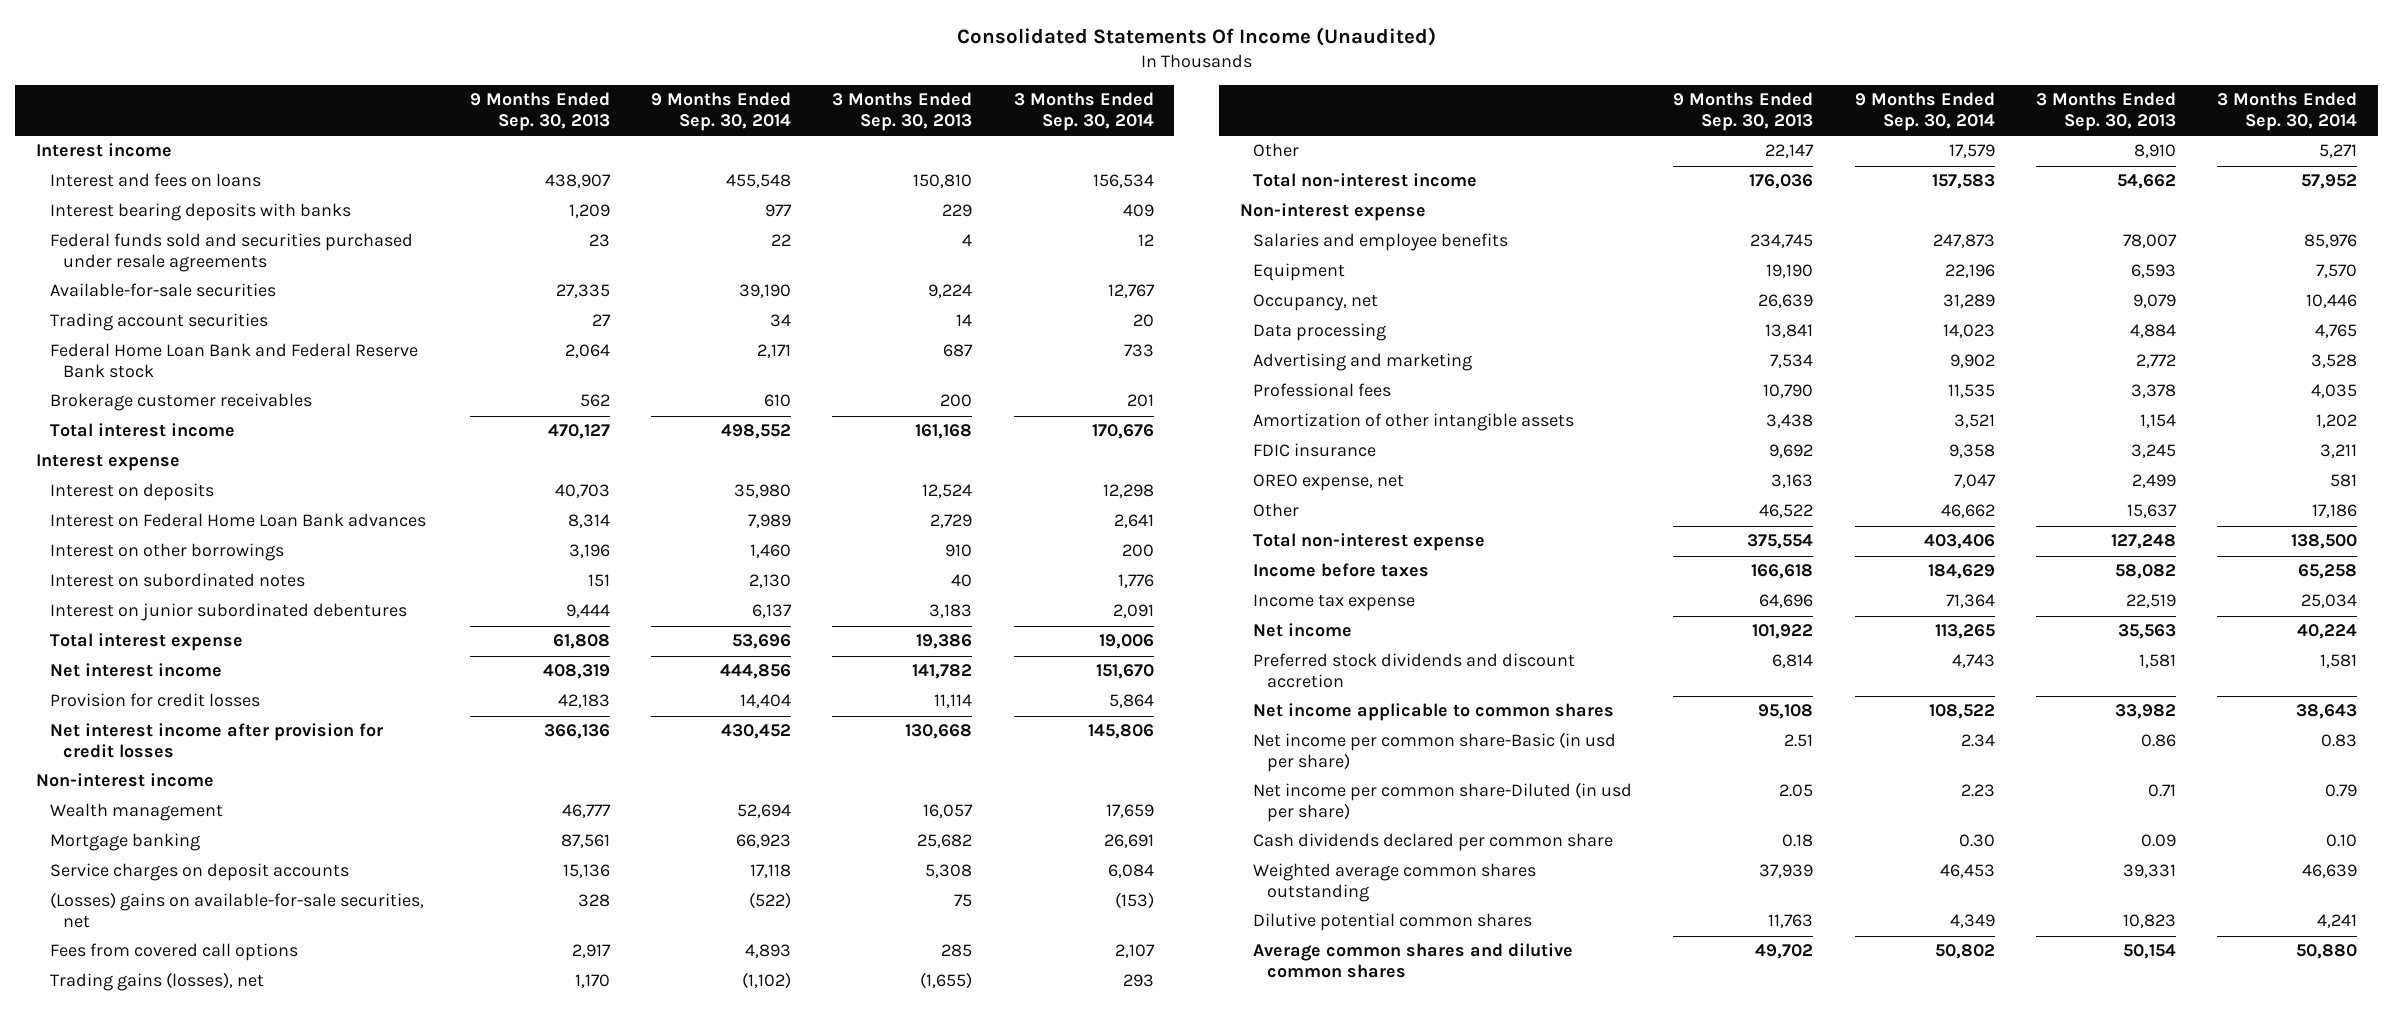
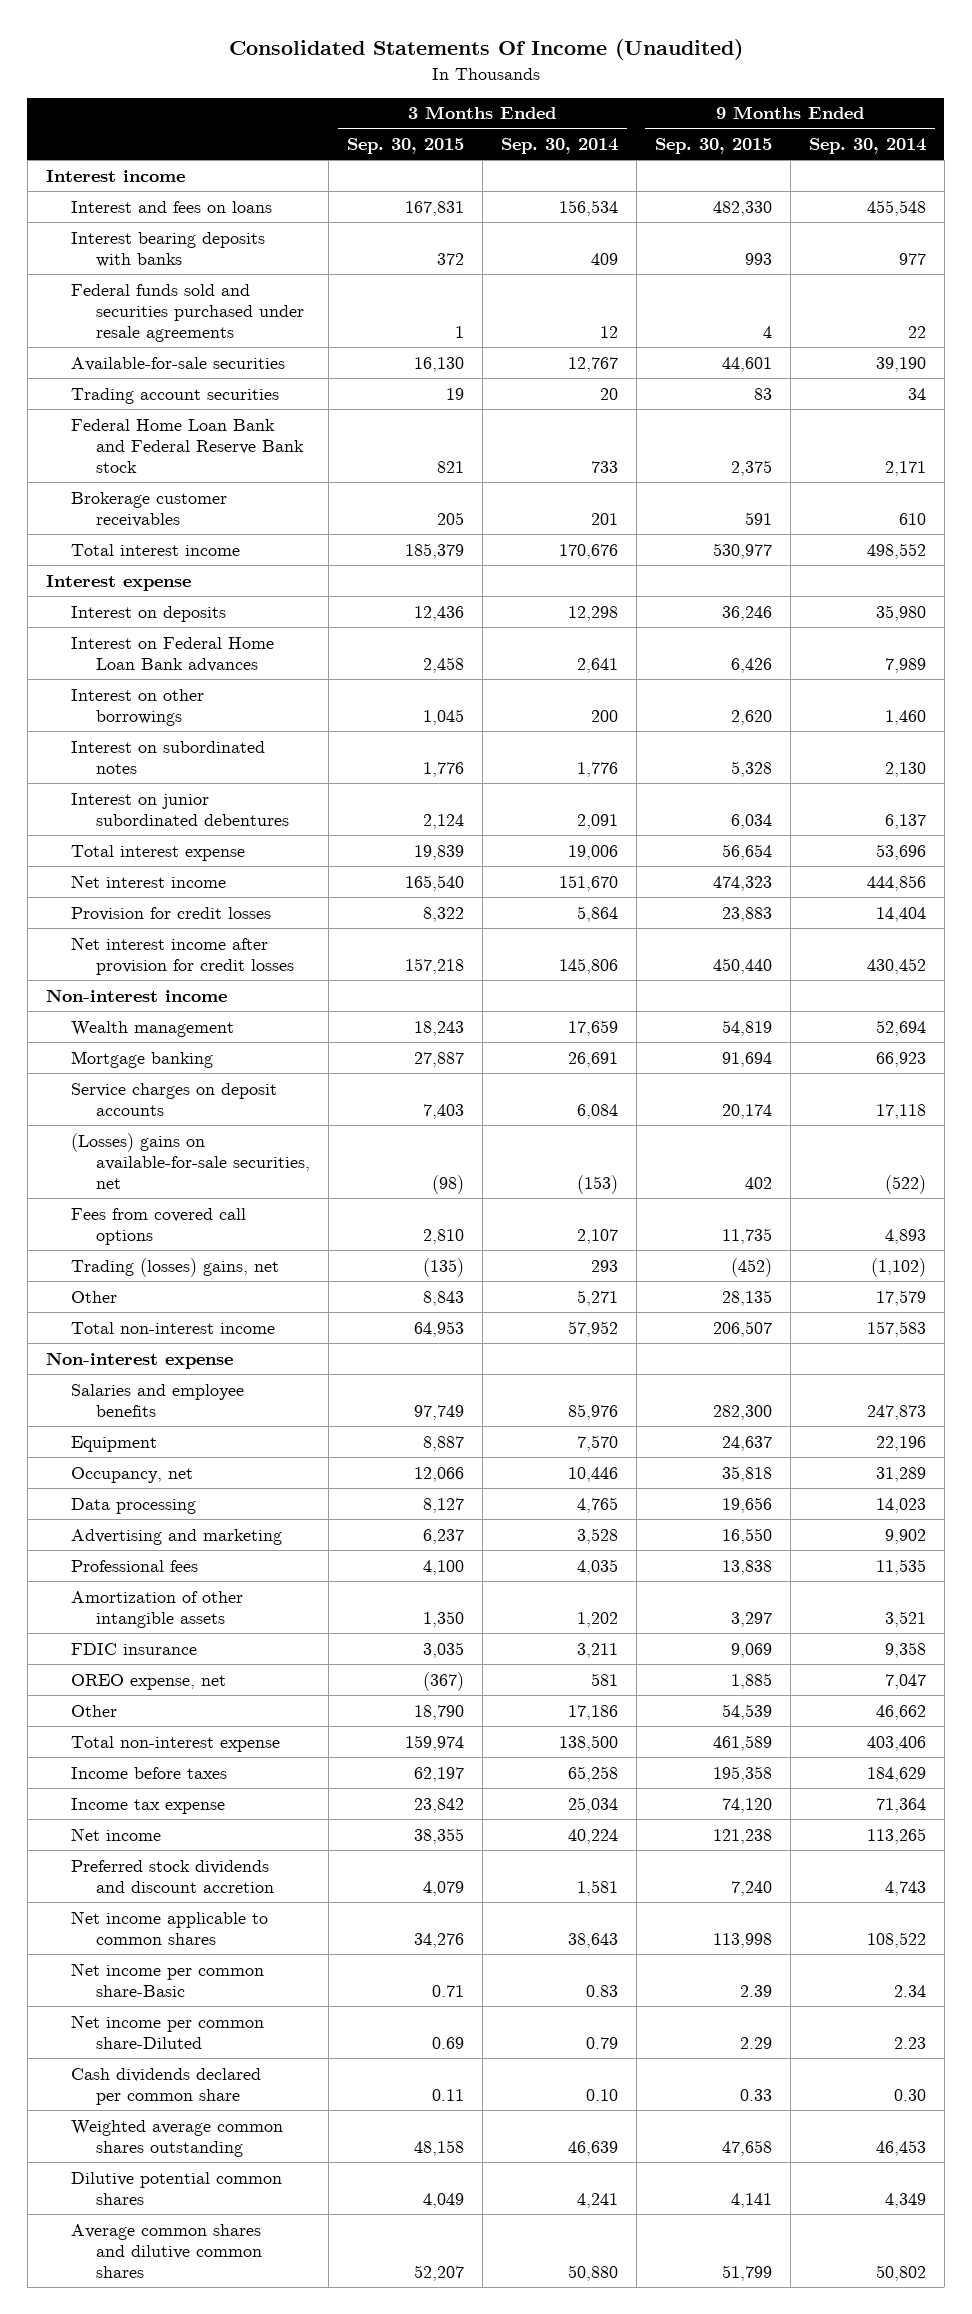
- | 9 Months Ended Sep. 30, 2013 | 9 Months Ended Sep. 30, 2014 | 3 Months Ended Sep. 30, 2013 | 3 Months Ended Sep. 30, 2014
+ | 3 Months Ended Sep. 30, 2015 | 3 Months Ended Sep. 30, 2014 | 9 Months Ended Sep. 30, 2015 | 9 Months Ended Sep. 30, 2014
- Trading gains (losses), net | 1,170 | (1,102) | (1,655) | 293
+ Trading (losses) gains, net | (135) | 293 | (452) | (1,102)
- Net income per common share-Basic (in usd per share) | 2.51 | 2.34 | 0.86 | 0.83
- Net income per common share-Diluted (in usd per share) | 2.05 | 2.23 | 0.71 | 0.79
+ Net income per common share-Basic | 0.71 | 0.83 | 2.39 | 2.34
+ Net income per common share-Diluted | 0.69 | 0.79 | 2.29 | 2.23

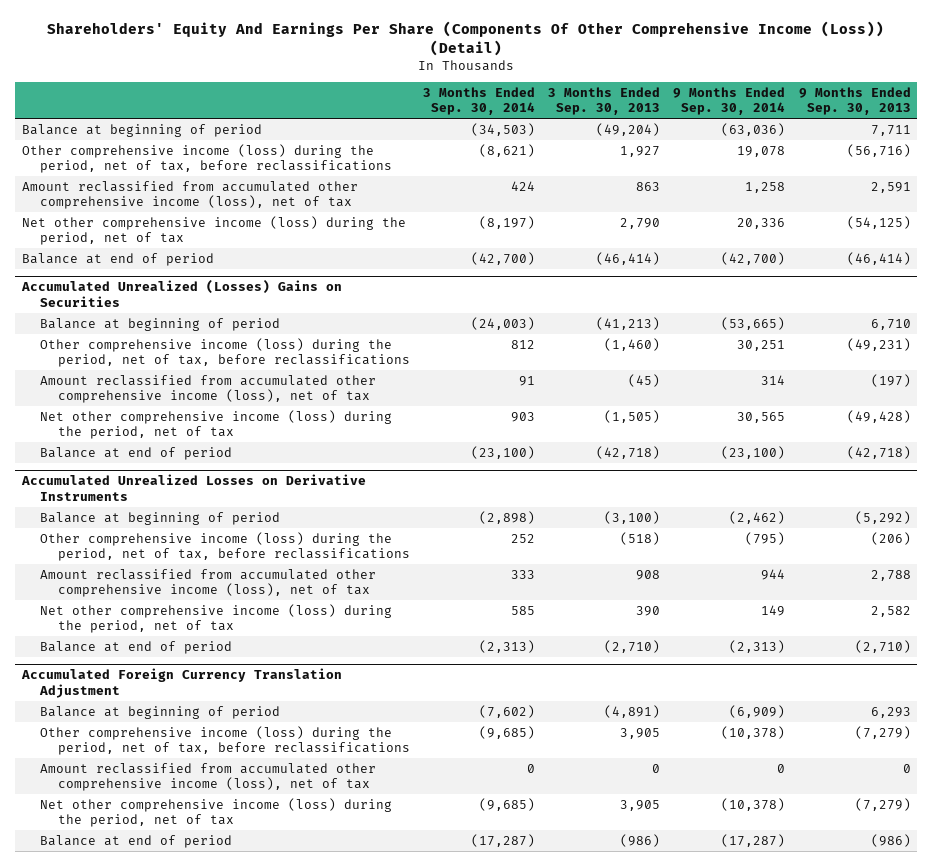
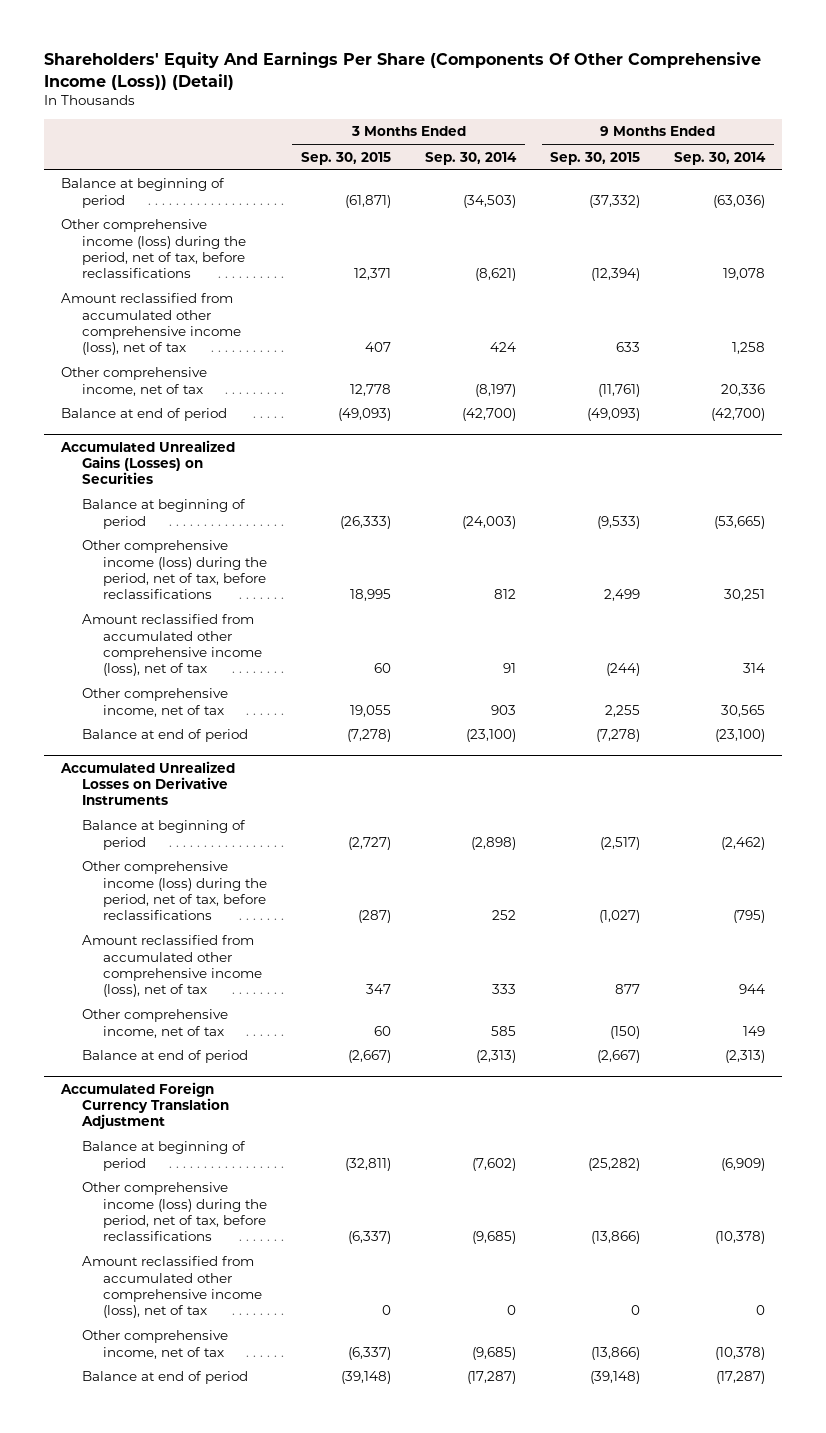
- | 3 Months Ended Sep. 30, 2014 | 3 Months Ended Sep. 30, 2013 | 9 Months Ended Sep. 30, 2014 | 9 Months Ended Sep. 30, 2013
+ | 3 Months Ended Sep. 30, 2015 | 3 Months Ended Sep. 30, 2014 | 9 Months Ended Sep. 30, 2015 | 9 Months Ended Sep. 30, 2014
- Net other comprehensive income (loss) during the period, net of tax | (8,197) | 2,790 | 20,336 | (54,125)
+ Other comprehensive income, net of tax | 12,778 | (8,197) | (11,761) | 20,336
- Accumulated Unrealized (Losses) Gains on Securities
+ Accumulated Unrealized Gains (Losses) on Securities
- Net other comprehensive income (loss) during the period, net of tax | 903 | (1,505) | 30,565 | (49,428)
+ Other comprehensive income, net of tax | 19,055 | 903 | 2,255 | 30,565
@ Accumulated Unrealized Losses on Derivative Instruments
- Net other comprehensive income (loss) during the period, net of tax | 585 | 390 | 149 | 2,582
+ Other comprehensive income, net of tax | 60 | 585 | (150) | 149
@ Accumulated Foreign Currency Translation Adjustment
- Net other comprehensive income (loss) during the period, net of tax | (9,685) | 3,905 | (10,378) | (7,279)
+ Other comprehensive income, net of tax | (6,337) | (9,685) | (13,866) | (10,378)

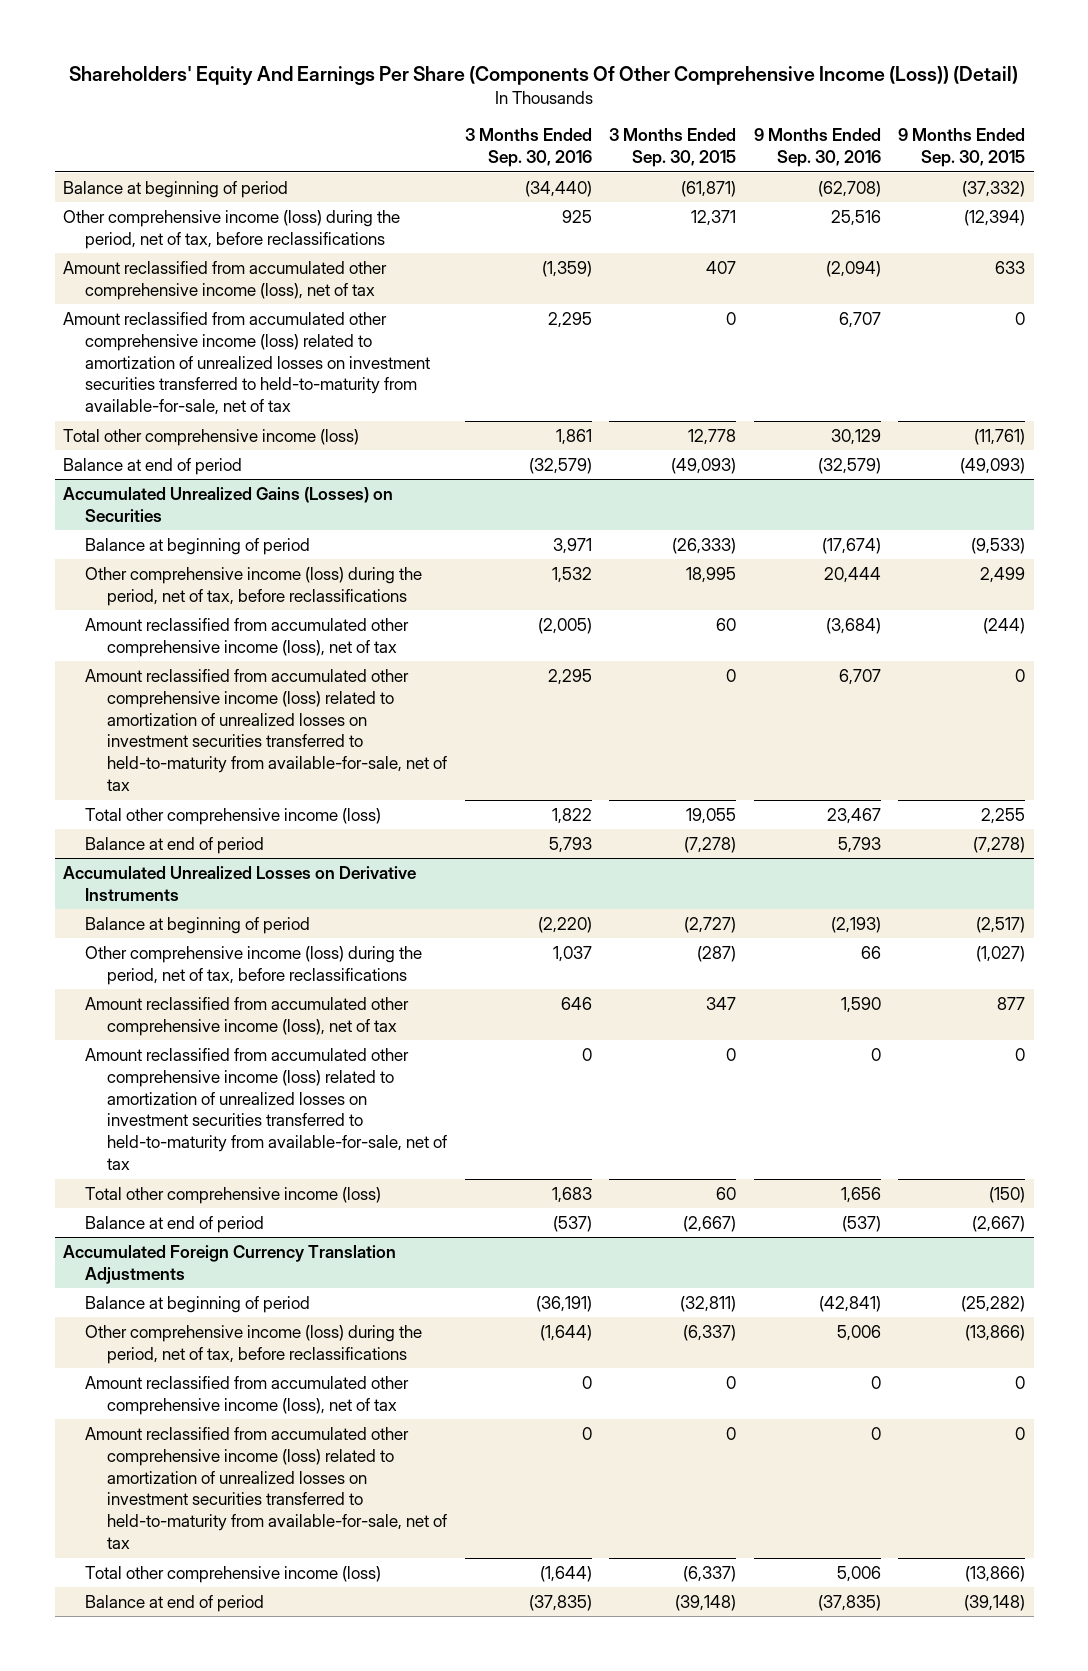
- | 3 Months Ended Sep. 30, 2015 | 3 Months Ended Sep. 30, 2014 | 9 Months Ended Sep. 30, 2015 | 9 Months Ended Sep. 30, 2014
+ | 3 Months Ended Sep. 30, 2016 | 3 Months Ended Sep. 30, 2015 | 9 Months Ended Sep. 30, 2016 | 9 Months Ended Sep. 30, 2015
- Other comprehensive income, net of tax | 12,778 | (8,197) | (11,761) | 20,336
+ Amount reclassified from accumulated other comprehensive income (loss) related to amortization of unrealized losses on investment securities transferred to held-to-maturity from available-for-sale, net of tax | 2,295 | 0 | 6,707 | 0
+ Total other comprehensive income (loss) | 1,861 | 12,778 | 30,129 | (11,761)
@ Accumulated Unrealized Gains (Losses) on Securities
- Other comprehensive income, net of tax | 19,055 | 903 | 2,255 | 30,565
+ Amount reclassified from accumulated other comprehensive income (loss) related to amortization of unrealized losses on investment securities transferred to held-to-maturity from available-for-sale, net of tax | 2,295 | 0 | 6,707 | 0
+ Total other comprehensive income (loss) | 1,822 | 19,055 | 23,467 | 2,255
@ Accumulated Unrealized Losses on Derivative Instruments
- Other comprehensive income, net of tax | 60 | 585 | (150) | 149
+ Amount reclassified from accumulated other comprehensive income (loss) related to amortization of unrealized losses on investment securities transferred to held-to-maturity from available-for-sale, net of tax | 0 | 0 | 0 | 0
+ Total other comprehensive income (loss) | 1,683 | 60 | 1,656 | (150)
- Accumulated Foreign Currency Translation Adjustment
+ Accumulated Foreign Currency Translation Adjustments
- Other comprehensive income, net of tax | (6,337) | (9,685) | (13,866) | (10,378)
+ Amount reclassified from accumulated other comprehensive income (loss) related to amortization of unrealized losses on investment securities transferred to held-to-maturity from available-for-sale, net of tax | 0 | 0 | 0 | 0
+ Total other comprehensive income (loss) | (1,644) | (6,337) | 5,006 | (13,866)

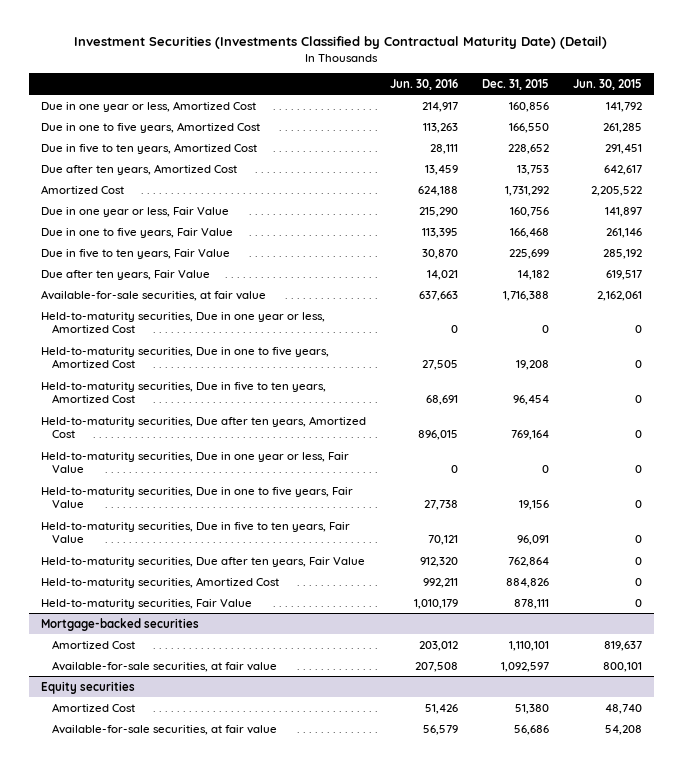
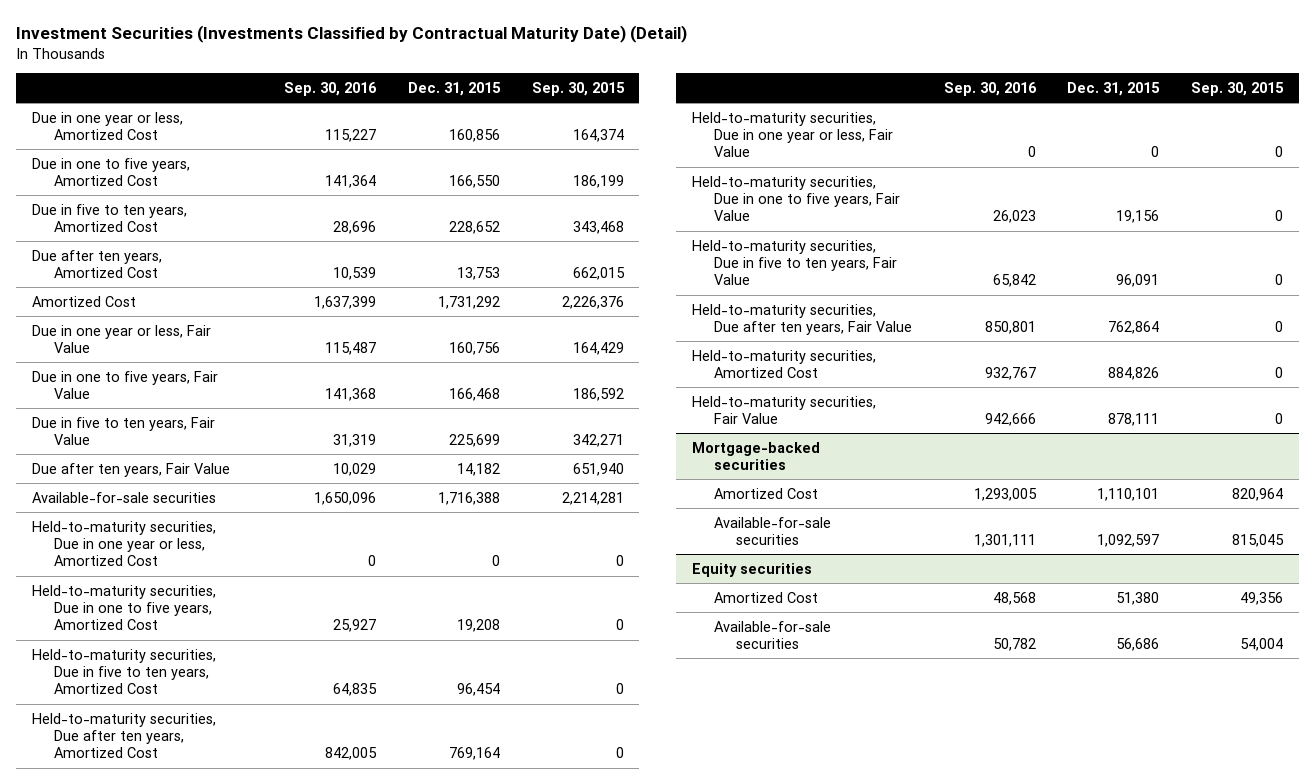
- | Jun. 30, 2016 | Dec. 31, 2015 | Jun. 30, 2015
+ | Sep. 30, 2016 | Dec. 31, 2015 | Sep. 30, 2015
- Available-for-sale securities, at fair value | 637,663 | 1,716,388 | 2,162,061
+ Available-for-sale securities | 1,650,096 | 1,716,388 | 2,214,281
@ Mortgage-backed securities
- Available-for-sale securities, at fair value | 207,508 | 1,092,597 | 800,101
+ Available-for-sale securities | 1,301,111 | 1,092,597 | 815,045
@ Equity securities
- Available-for-sale securities, at fair value | 56,579 | 56,686 | 54,208
+ Available-for-sale securities | 50,782 | 56,686 | 54,004

